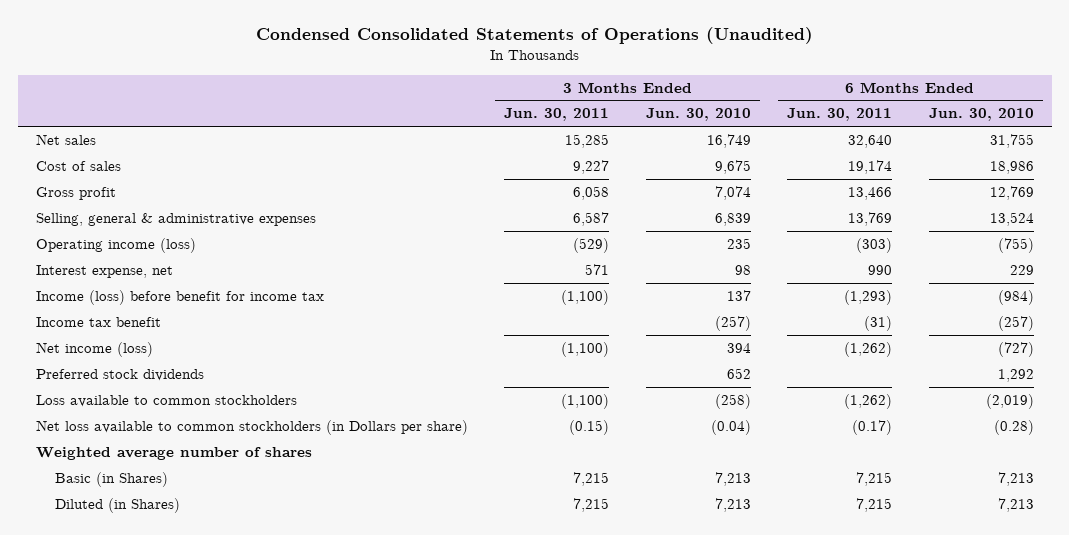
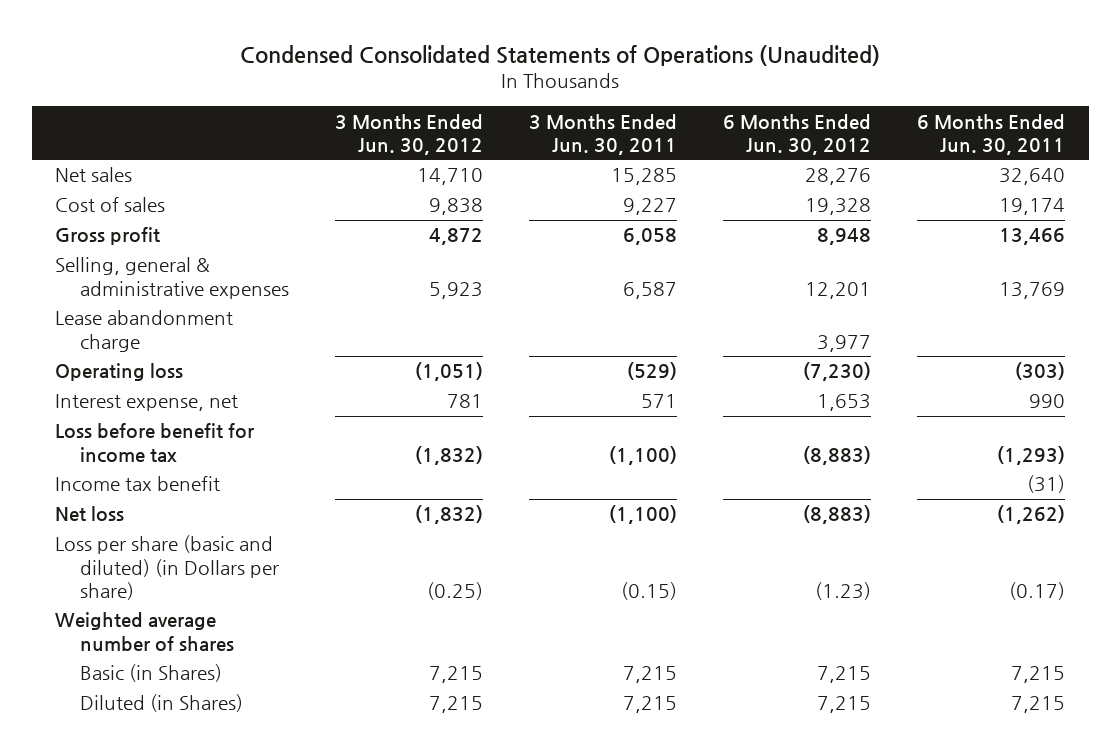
- | 3 Months Ended Jun. 30, 2011 | 3 Months Ended Jun. 30, 2010 | 6 Months Ended Jun. 30, 2011 | 6 Months Ended Jun. 30, 2010
+ | 3 Months Ended Jun. 30, 2012 | 3 Months Ended Jun. 30, 2011 | 6 Months Ended Jun. 30, 2012 | 6 Months Ended Jun. 30, 2011
- Operating income (loss) | (529) | 235 | (303) | (755)
+ Lease abandonment charge | | | 3,977 |
+ Operating loss | (1,051) | (529) | (7,230) | (303)
- Income (loss) before benefit for income tax | (1,100) | 137 | (1,293) | (984)
+ Loss before benefit for income tax | (1,832) | (1,100) | (8,883) | (1,293)
- Net income (loss) | (1,100) | 394 | (1,262) | (727)
- Preferred stock dividends | | 652 | | 1,292
- Loss available to common stockholders | (1,100) | (258) | (1,262) | (2,019)
- Net loss available to common stockholders (in Dollars per share) | (0.15) | (0.04) | (0.17) | (0.28)
+ Net loss | (1,832) | (1,100) | (8,883) | (1,262)
+ Loss per share (basic and diluted) (in Dollars per share) | (0.25) | (0.15) | (1.23) | (0.17)

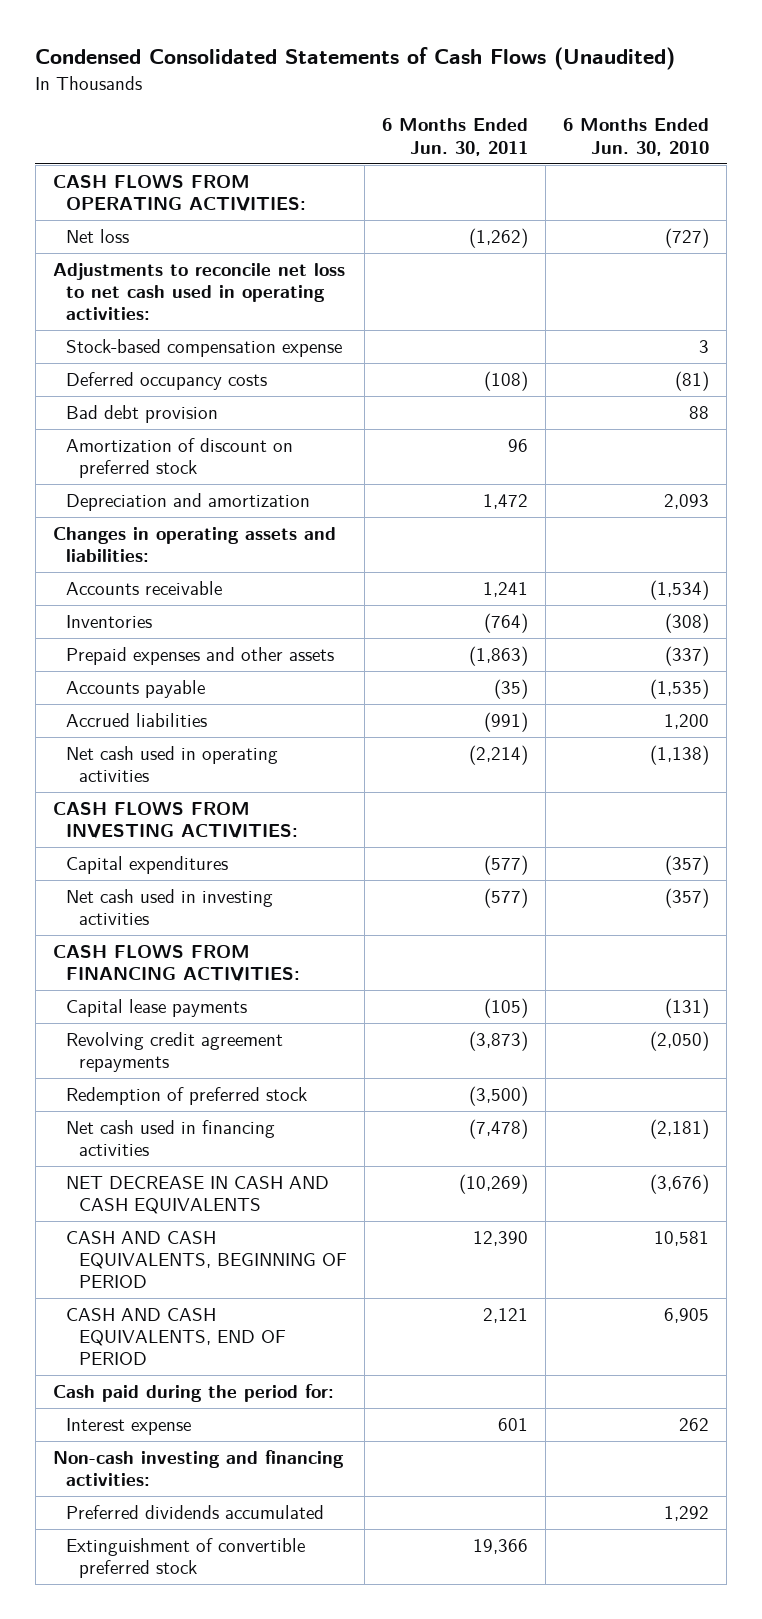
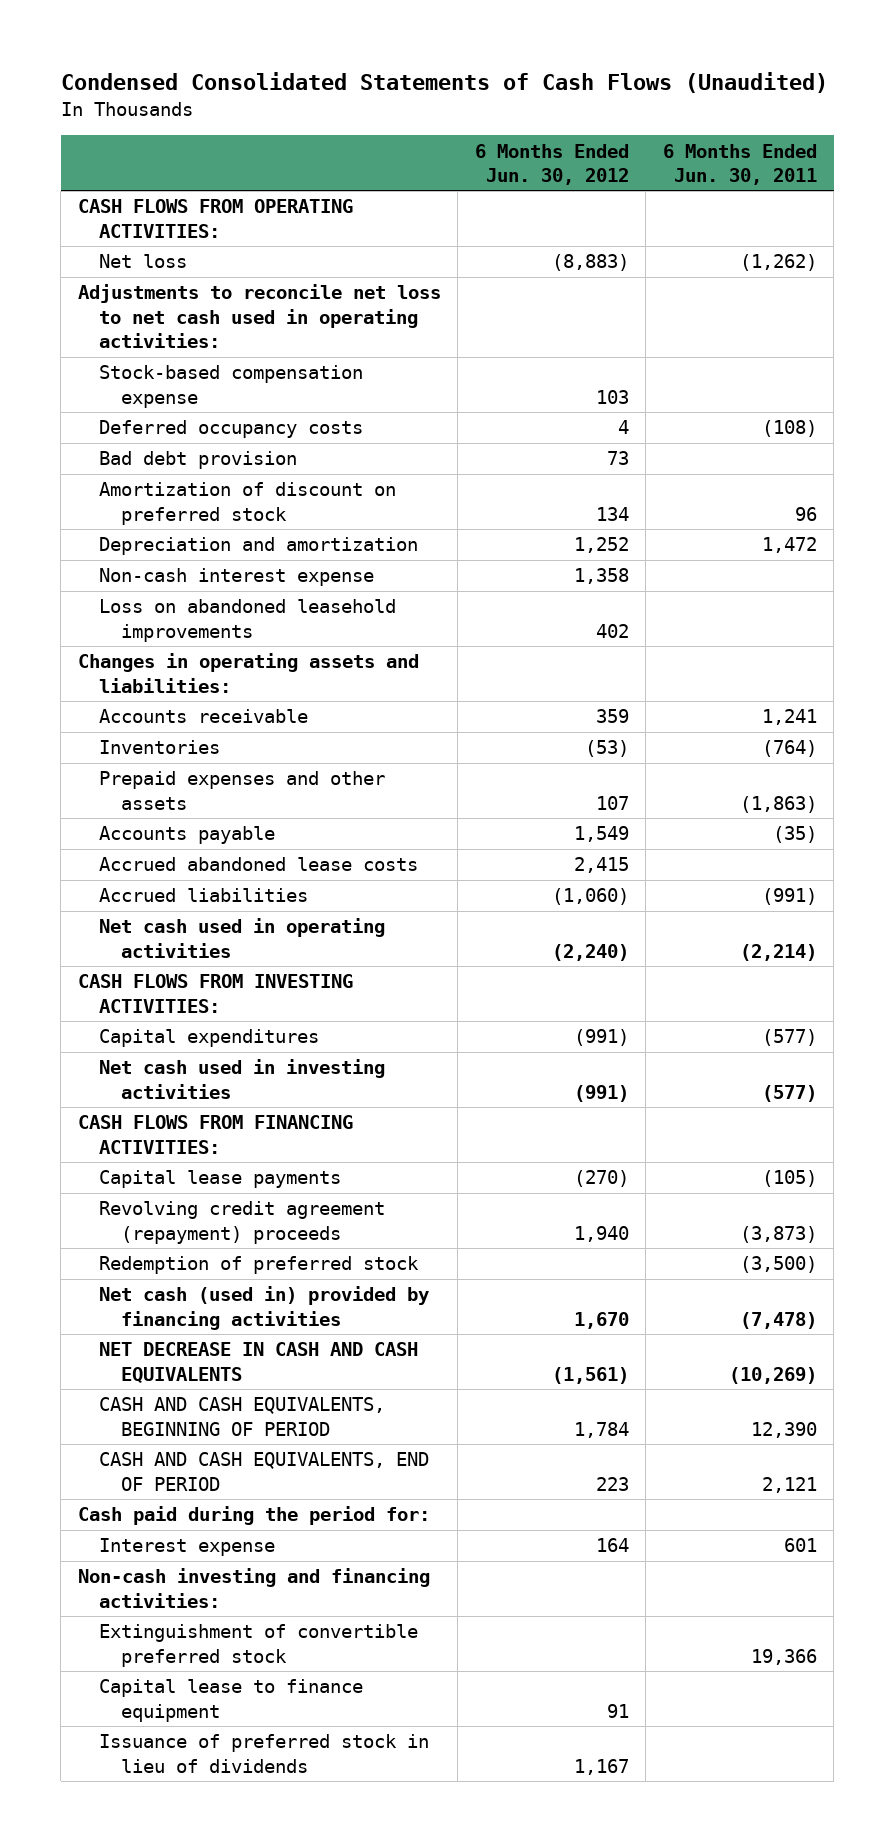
- | 6 Months Ended Jun. 30, 2011 | 6 Months Ended Jun. 30, 2010
+ | 6 Months Ended Jun. 30, 2012 | 6 Months Ended Jun. 30, 2011
+ Non-cash interest expense | 1,358 |
+ Loss on abandoned leasehold improvements | 402 |
+ Accrued abandoned lease costs | 2,415 |
- Revolving credit agreement repayments | (3,873) | (2,050)
+ Revolving credit agreement (repayment) proceeds | 1,940 | (3,873)
- Net cash used in financing activities | (7,478) | (2,181)
+ Net cash (used in) provided by financing activities | 1,670 | (7,478)
- Preferred dividends accumulated | | 1,292
+ Capital lease to finance equipment | 91 |
+ Issuance of preferred stock in lieu of dividends | 1,167 |

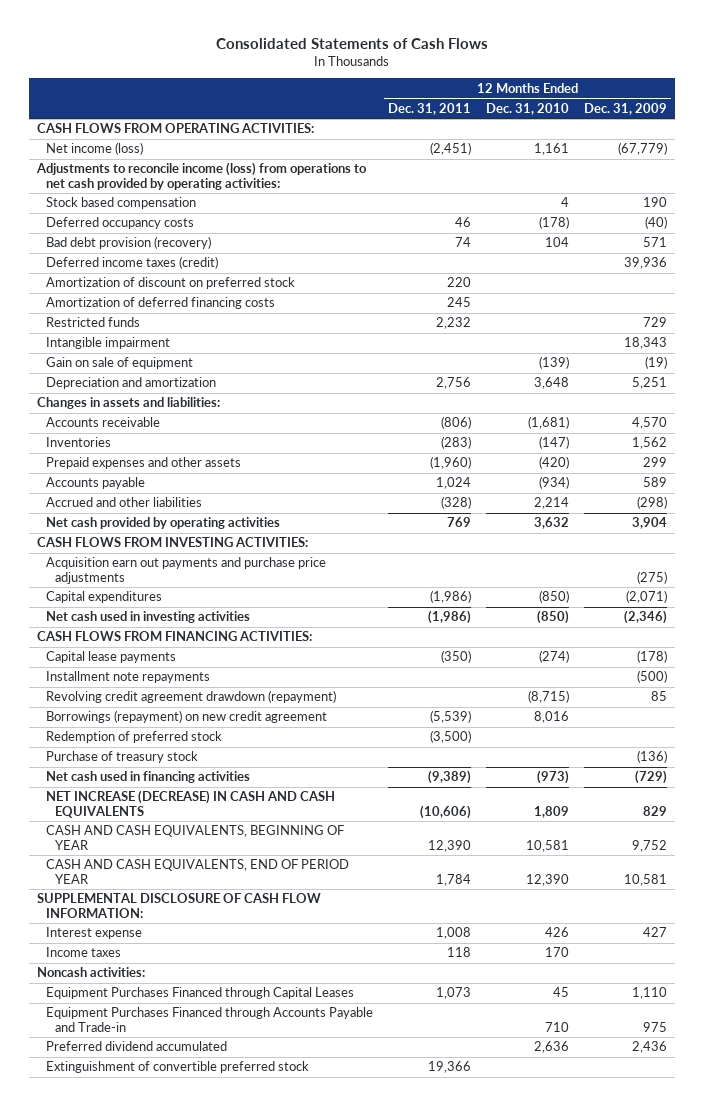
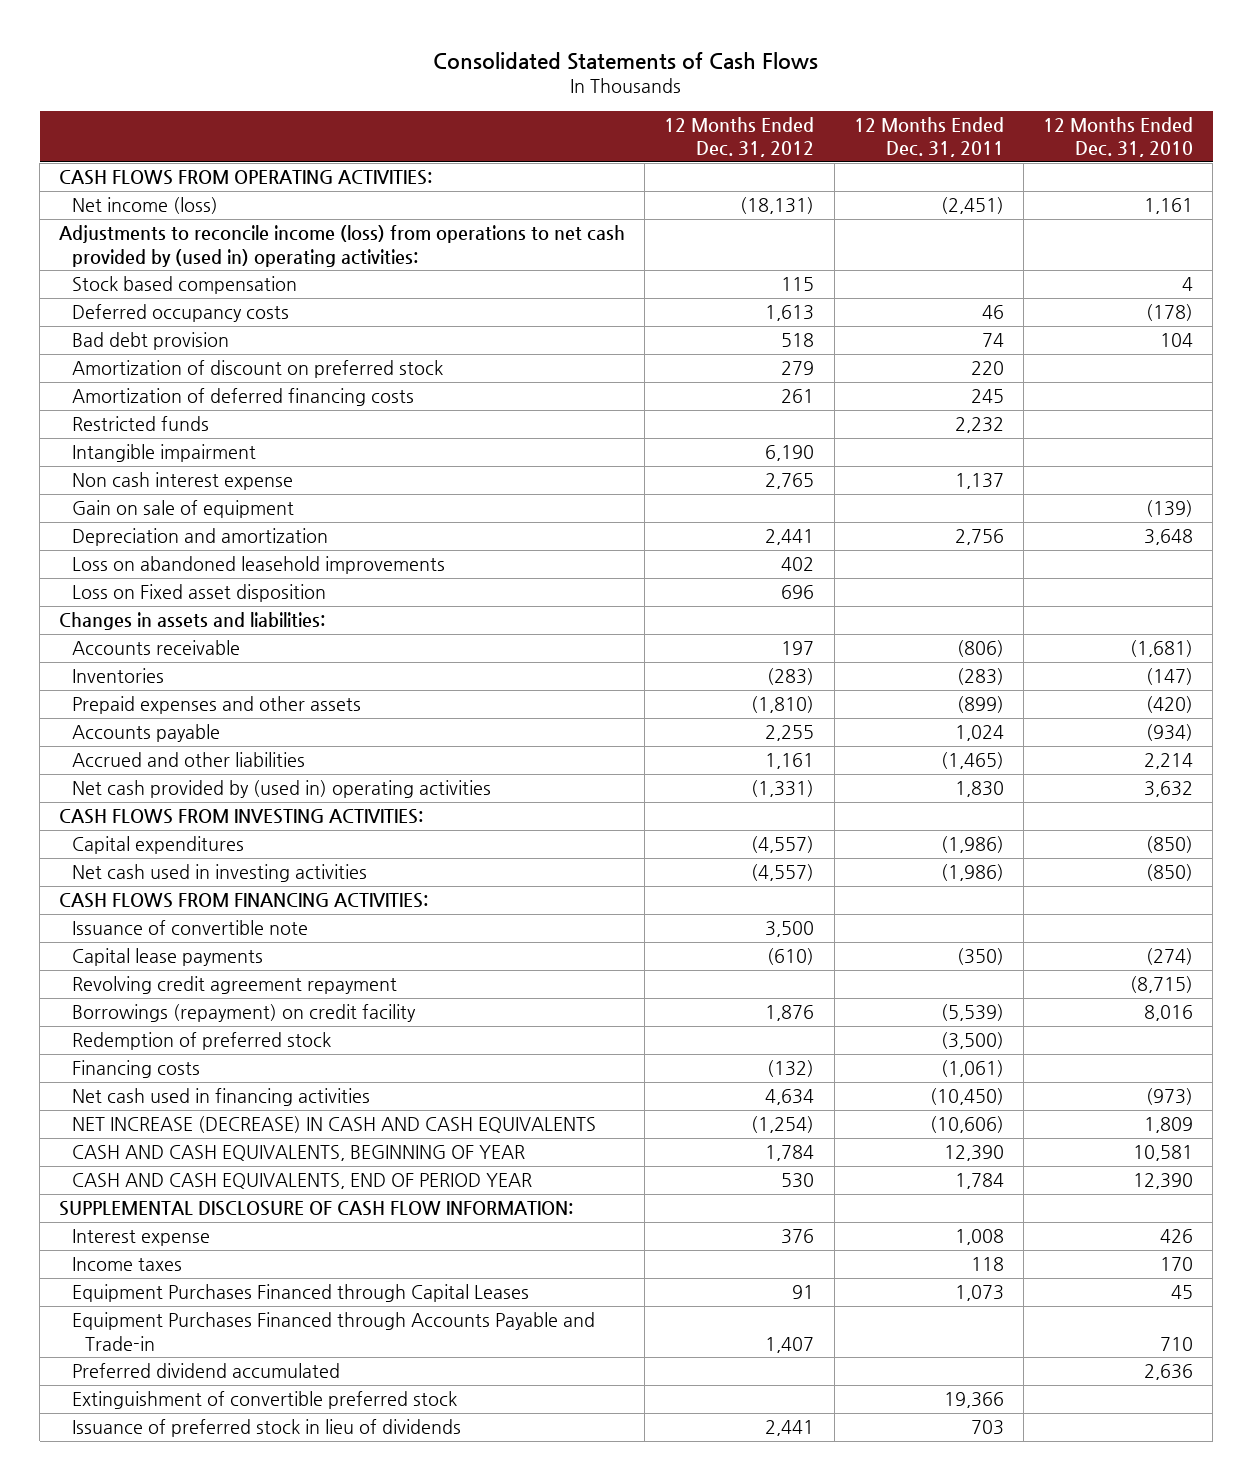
- | 12 Months Ended Dec. 31, 2011 | 12 Months Ended Dec. 31, 2010 | 12 Months Ended Dec. 31, 2009
+ | 12 Months Ended Dec. 31, 2012 | 12 Months Ended Dec. 31, 2011 | 12 Months Ended Dec. 31, 2010
- Adjustments to reconcile income (loss) from operations to net cash provided by operating activities:
+ Adjustments to reconcile income (loss) from operations to net cash provided by (used in) operating activities:
- Bad debt provision (recovery) | 74 | 104 | 571
- Deferred income taxes (credit) | | | 39,936
+ Bad debt provision | 518 | 74 | 104
+ Non cash interest expense | 2,765 | 1,137 |
+ Loss on abandoned leasehold improvements | 402 | |
+ Loss on Fixed asset disposition | 696 | |
- Prepaid expenses and other assets | (1,960) | (420) | 299
+ Prepaid expenses and other assets | (1,810) | (899) | (420)
- Accrued and other liabilities | (328) | 2,214 | (298)
- Net cash provided by operating activities | 769 | 3,632 | 3,904
+ Accrued and other liabilities | 1,161 | (1,465) | 2,214
+ Net cash provided by (used in) operating activities | (1,331) | 1,830 | 3,632
- Acquisition earn out payments and purchase price adjustments | | | (275)
+ Issuance of convertible note | 3,500 | |
- Installment note repayments | | | (500)
- Revolving credit agreement drawdown (repayment) | | (8,715) | 85
- Borrowings (repayment) on new credit agreement | (5,539) | 8,016 |
+ Revolving credit agreement repayment | | | (8,715)
+ Borrowings (repayment) on credit facility | 1,876 | (5,539) | 8,016
- Purchase of treasury stock | | | (136)
- Net cash used in financing activities | (9,389) | (973) | (729)
+ Financing costs | (132) | (1,061) |
+ Net cash used in financing activities | 4,634 | (10,450) | (973)
- Noncash activities:
+ Issuance of preferred stock in lieu of dividends | 2,441 | 703 |

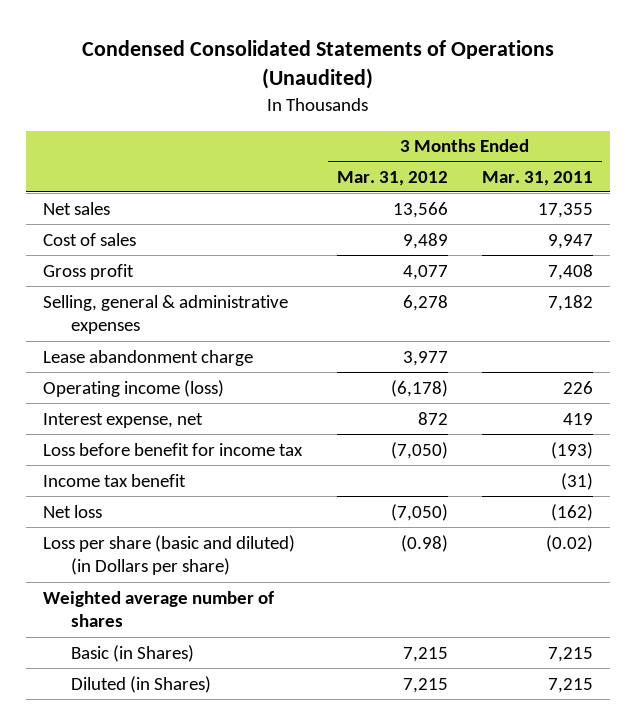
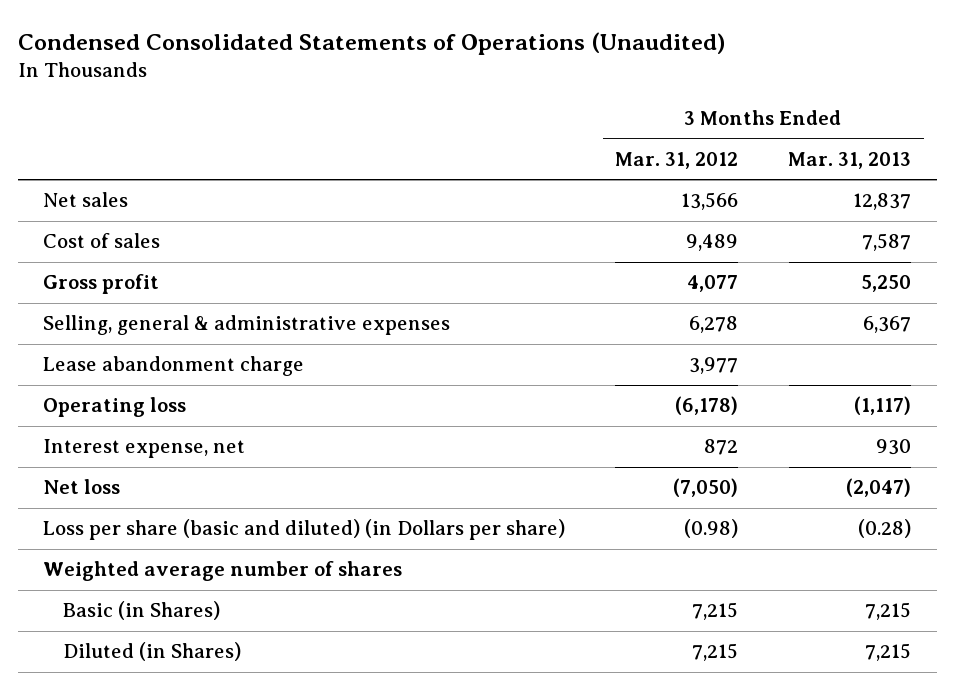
- | 3 Months Ended Mar. 31, 2012 | 3 Months Ended Mar. 31, 2011
+ | 3 Months Ended Mar. 31, 2012 | 3 Months Ended Mar. 31, 2013
- Operating income (loss) | (6,178) | 226
+ Operating loss | (6,178) | (1,117)
- Loss before benefit for income tax | (7,050) | (193)
- Income tax benefit | | (31)

